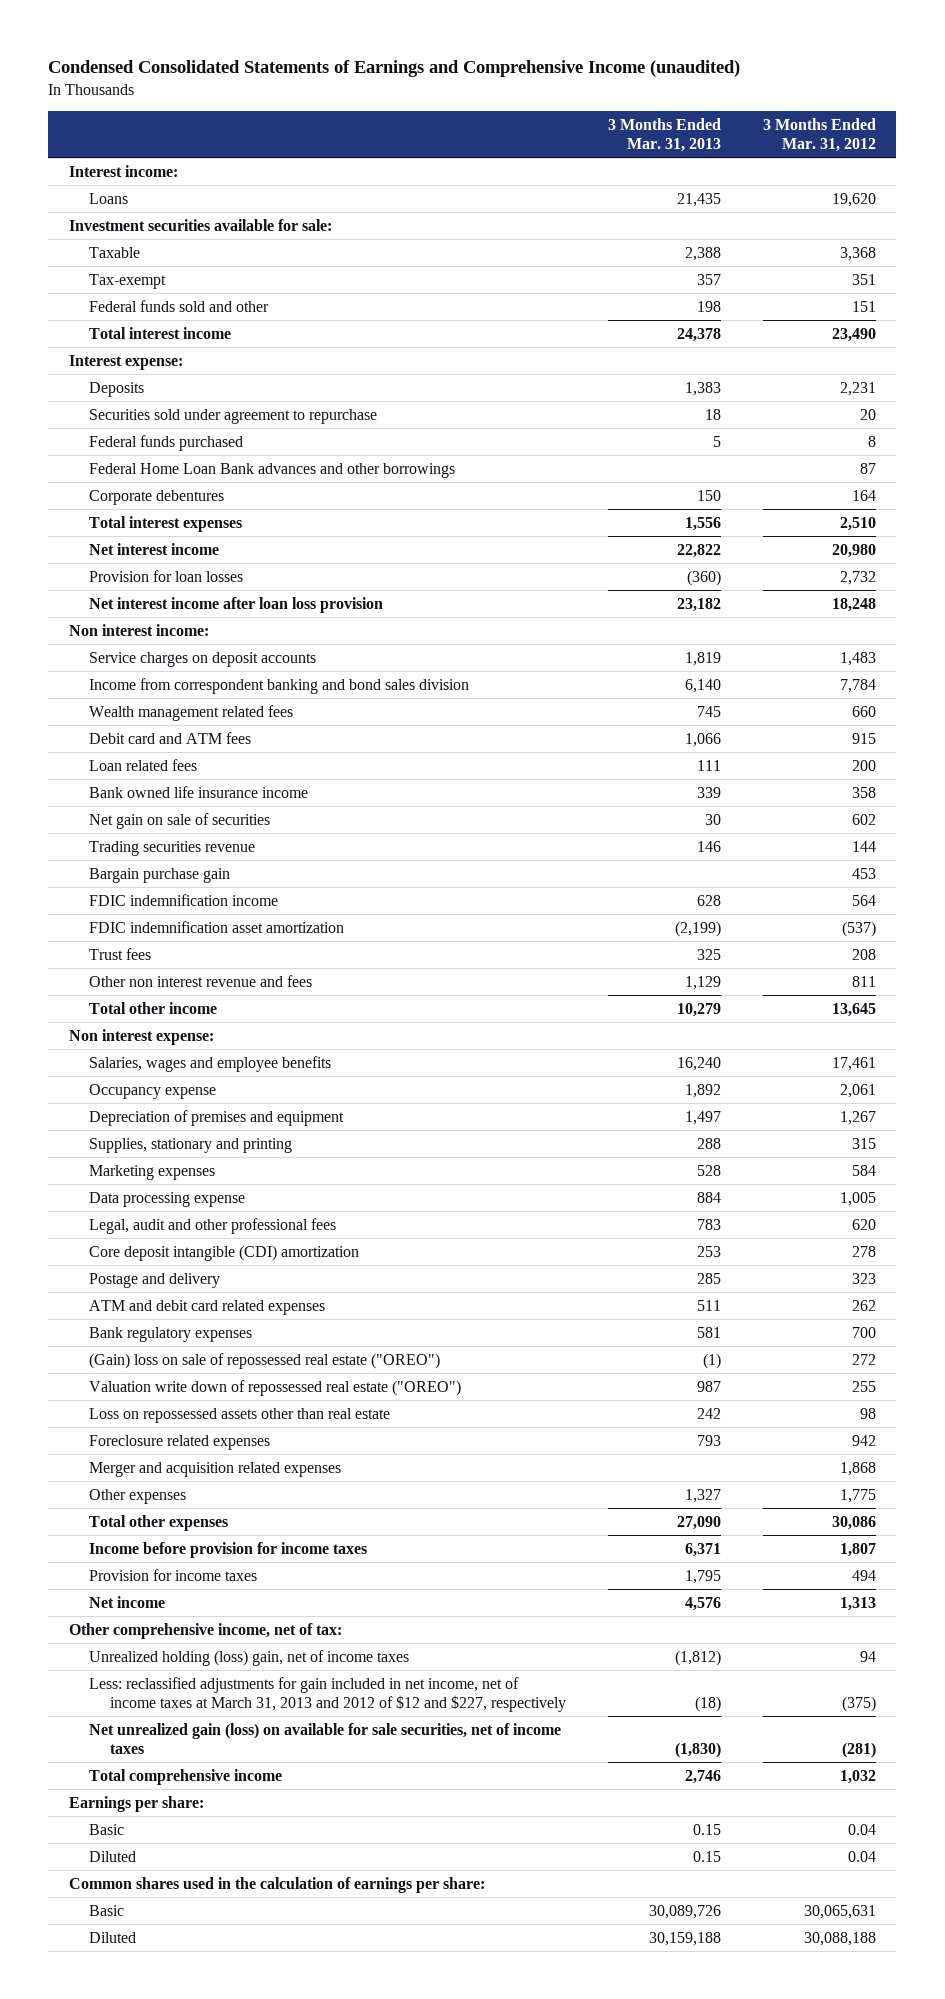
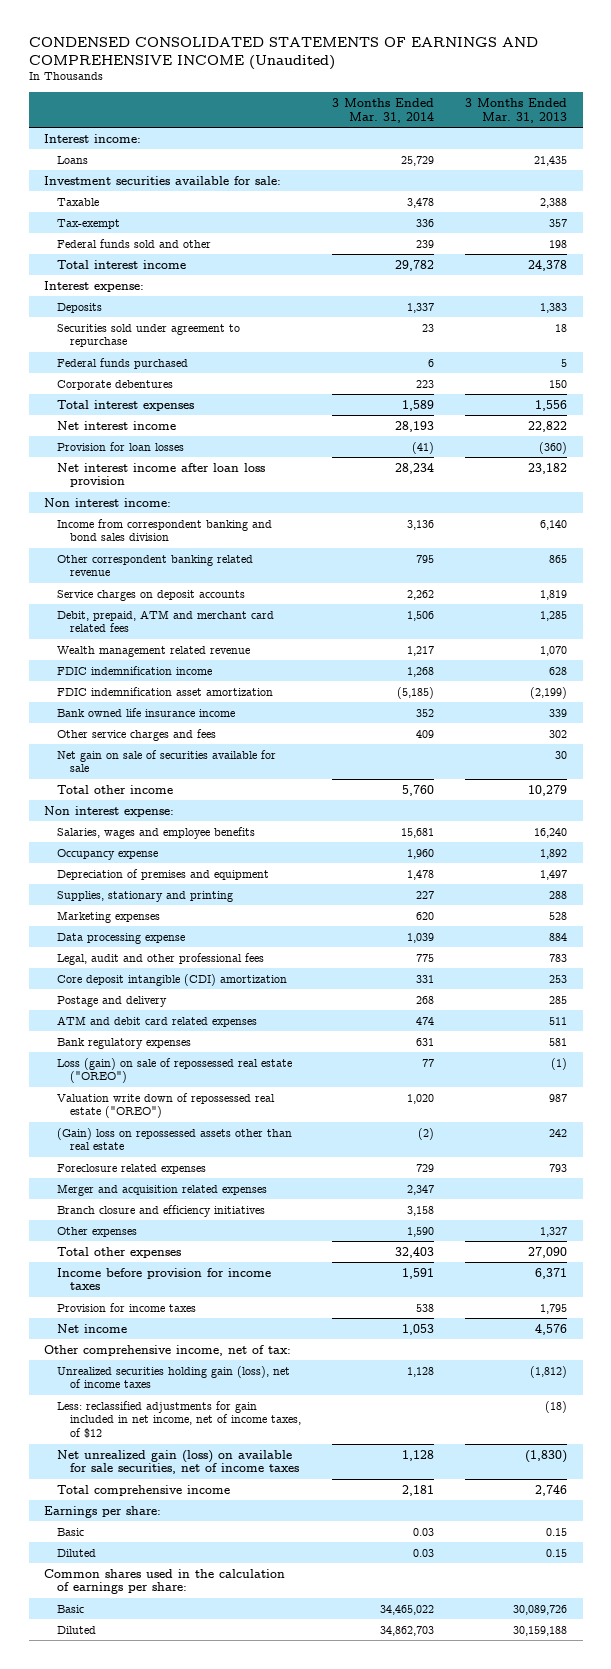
- Condensed Consolidated Statements of Earnings and Comprehensive Income (unaudited)
+ CONDENSED CONSOLIDATED STATEMENTS OF EARNINGS AND COMPREHENSIVE INCOME (Unaudited)
- | 3 Months Ended Mar. 31, 2013 | 3 Months Ended Mar. 31, 2012
+ | 3 Months Ended Mar. 31, 2014 | 3 Months Ended Mar. 31, 2013
- Federal Home Loan Bank advances and other borrowings | | 87
- Wealth management related fees | 745 | 660
- Debit card and ATM fees | 1,066 | 915
- Loan related fees | 111 | 200
- Net gain on sale of securities | 30 | 602
- Trading securities revenue | 146 | 144
- Bargain purchase gain | | 453
+ Other correspondent banking related revenue | 795 | 865
moved down: Service charges on deposit accounts | 2,262 | 1,819
+ Debit, prepaid, ATM and merchant card related fees | 1,506 | 1,285
+ Wealth management related revenue | 1,217 | 1,070
- Trust fees | 325 | 208
- Other non interest revenue and fees | 1,129 | 811
moved down: Bank owned life insurance income | 352 | 339
+ Other service charges and fees | 409 | 302
+ Net gain on sale of securities available for sale | | 30
- (Gain) loss on sale of repossessed real estate ("OREO") | (1) | 272
+ Loss (gain) on sale of repossessed real estate ("OREO") | 77 | (1)
- Loss on repossessed assets other than real estate | 242 | 98
+ (Gain) loss on repossessed assets other than real estate | (2) | 242
+ Branch closure and efficiency initiatives | 3,158 |
- Unrealized holding (loss) gain, net of income taxes | (1,812) | 94
- Less: reclassified adjustments for gain included in net income, net of income taxes at March 31, 2013 and 2012 of $12 and $227, respectively | (18) | (375)
+ Unrealized securities holding gain (loss), net of income taxes | 1,128 | (1,812)
+ Less: reclassified adjustments for gain included in net income, net of income taxes, of $12 | | (18)

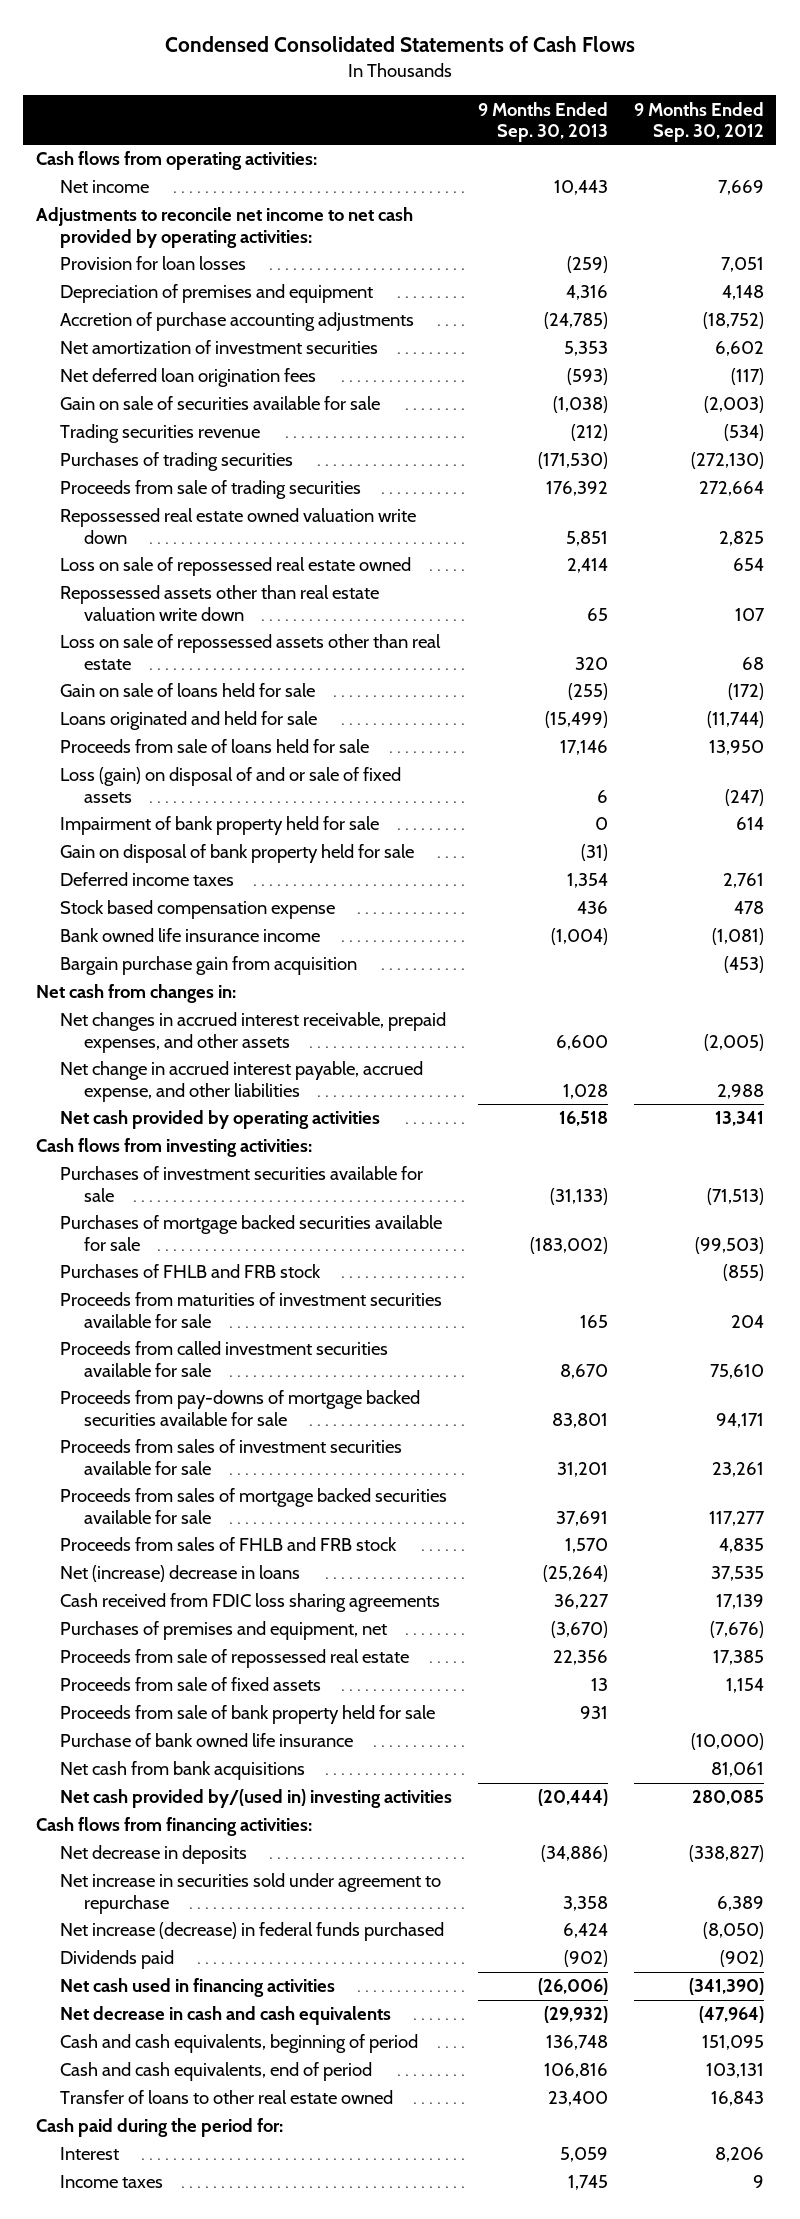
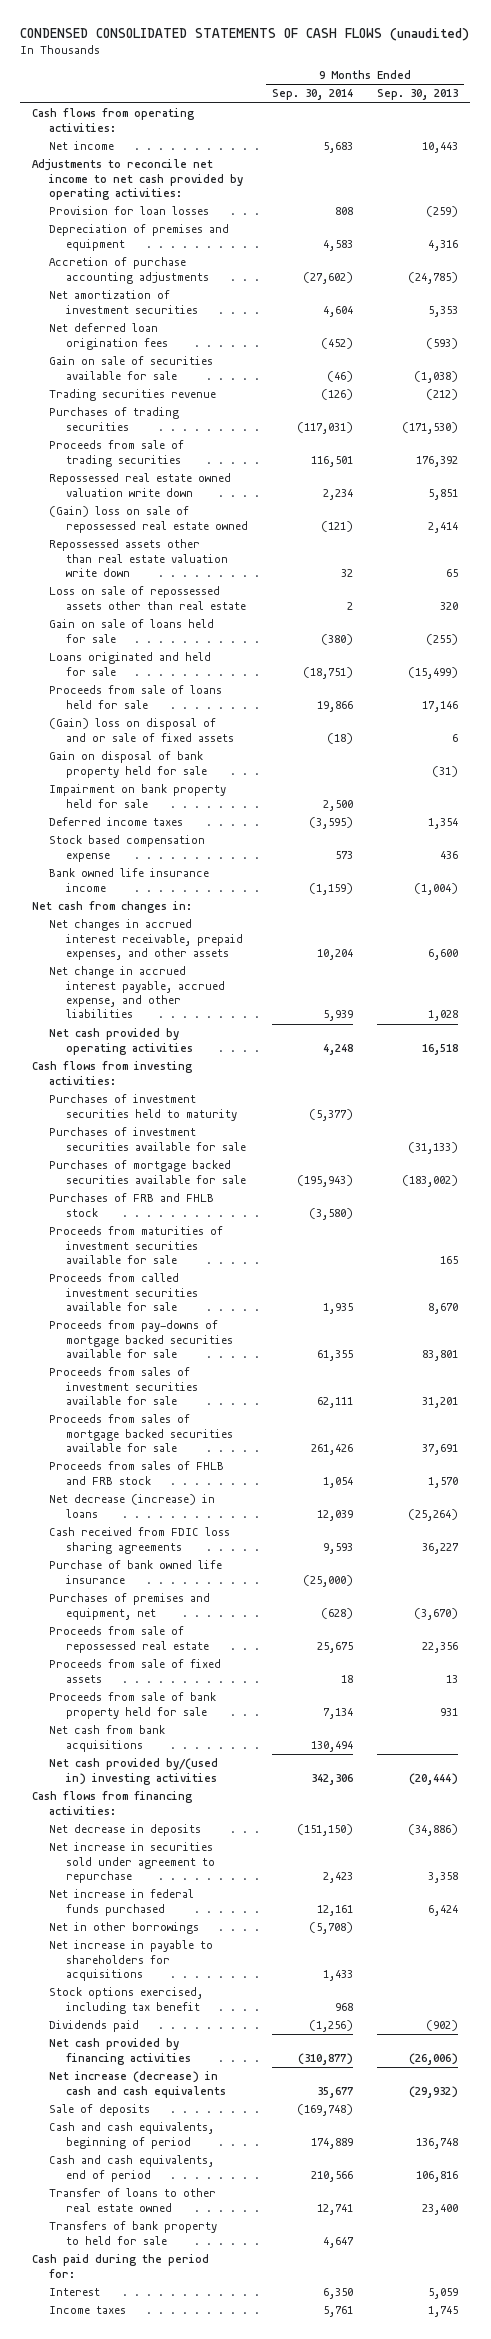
- Condensed Consolidated Statements of Cash Flows
+ CONDENSED CONSOLIDATED STATEMENTS OF CASH FLOWS (unaudited)
- | 9 Months Ended Sep. 30, 2013 | 9 Months Ended Sep. 30, 2012
+ | 9 Months Ended Sep. 30, 2014 | 9 Months Ended Sep. 30, 2013
- Loss on sale of repossessed real estate owned | 2,414 | 654
+ (Gain) loss on sale of repossessed real estate owned | (121) | 2,414
- Loss (gain) on disposal of and or sale of fixed assets | 6 | (247)
- Impairment of bank property held for sale | 0 | 614
+ (Gain) loss on disposal of and or sale of fixed assets | (18) | 6
+ Impairment on bank property held for sale | 2,500 |
- Bargain purchase gain from acquisition | | (453)
+ Purchases of investment securities held to maturity | (5,377) |
- Purchases of FHLB and FRB stock | | (855)
+ Purchases of FRB and FHLB stock | (3,580) |
- Net (increase) decrease in loans | (25,264) | 37,535
+ Net decrease (increase) in loans | 12,039 | (25,264)
moved up: Purchase of bank owned life insurance | (25,000) |
- Net increase (decrease) in federal funds purchased | 6,424 | (8,050)
+ Net increase in federal funds purchased | 12,161 | 6,424
+ Net in other borrowings | (5,708) |
+ Net increase in payable to shareholders for acquisitions | 1,433 |
+ Stock options exercised, including tax benefit | 968 |
- Net cash used in financing activities | (26,006) | (341,390)
- Net decrease in cash and cash equivalents | (29,932) | (47,964)
+ Net cash provided by financing activities | (310,877) | (26,006)
+ Net increase (decrease) in cash and cash equivalents | 35,677 | (29,932)
+ Sale of deposits | (169,748) |
+ Transfers of bank property to held for sale | 4,647 |

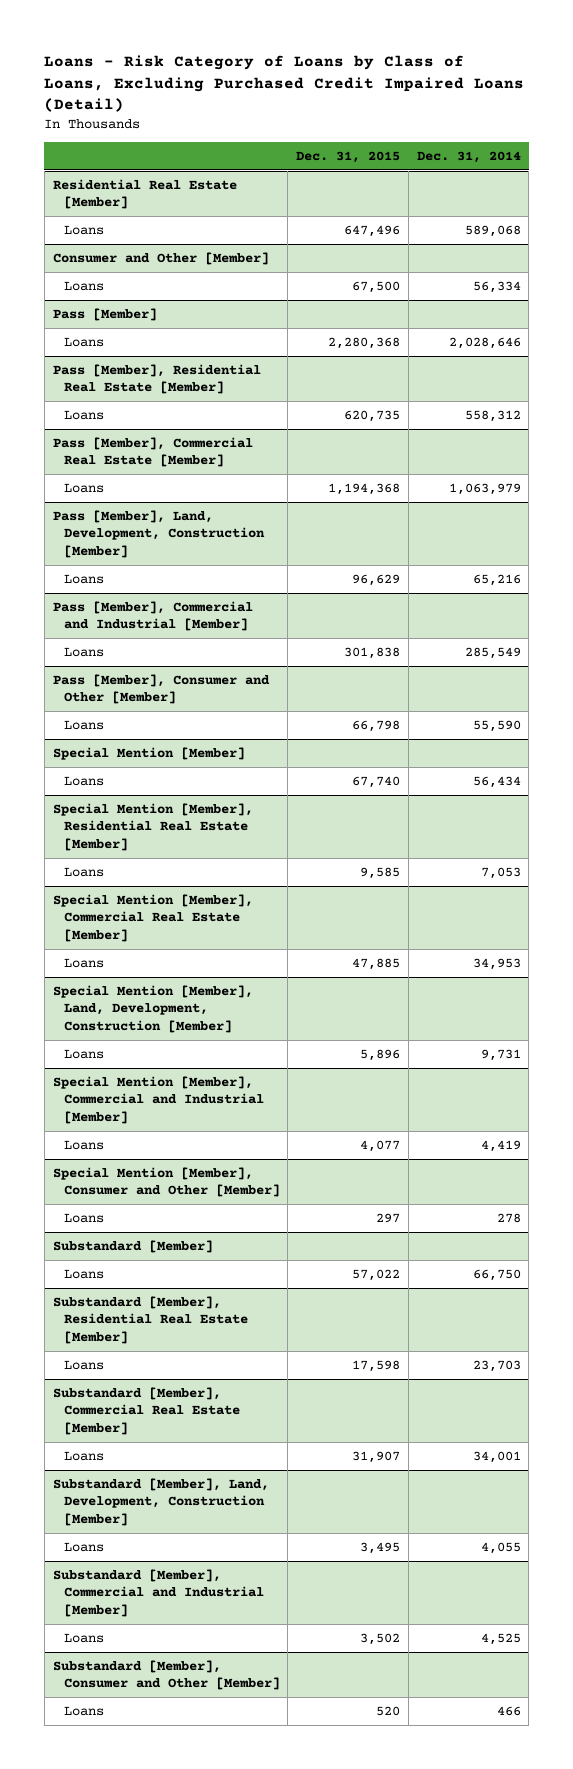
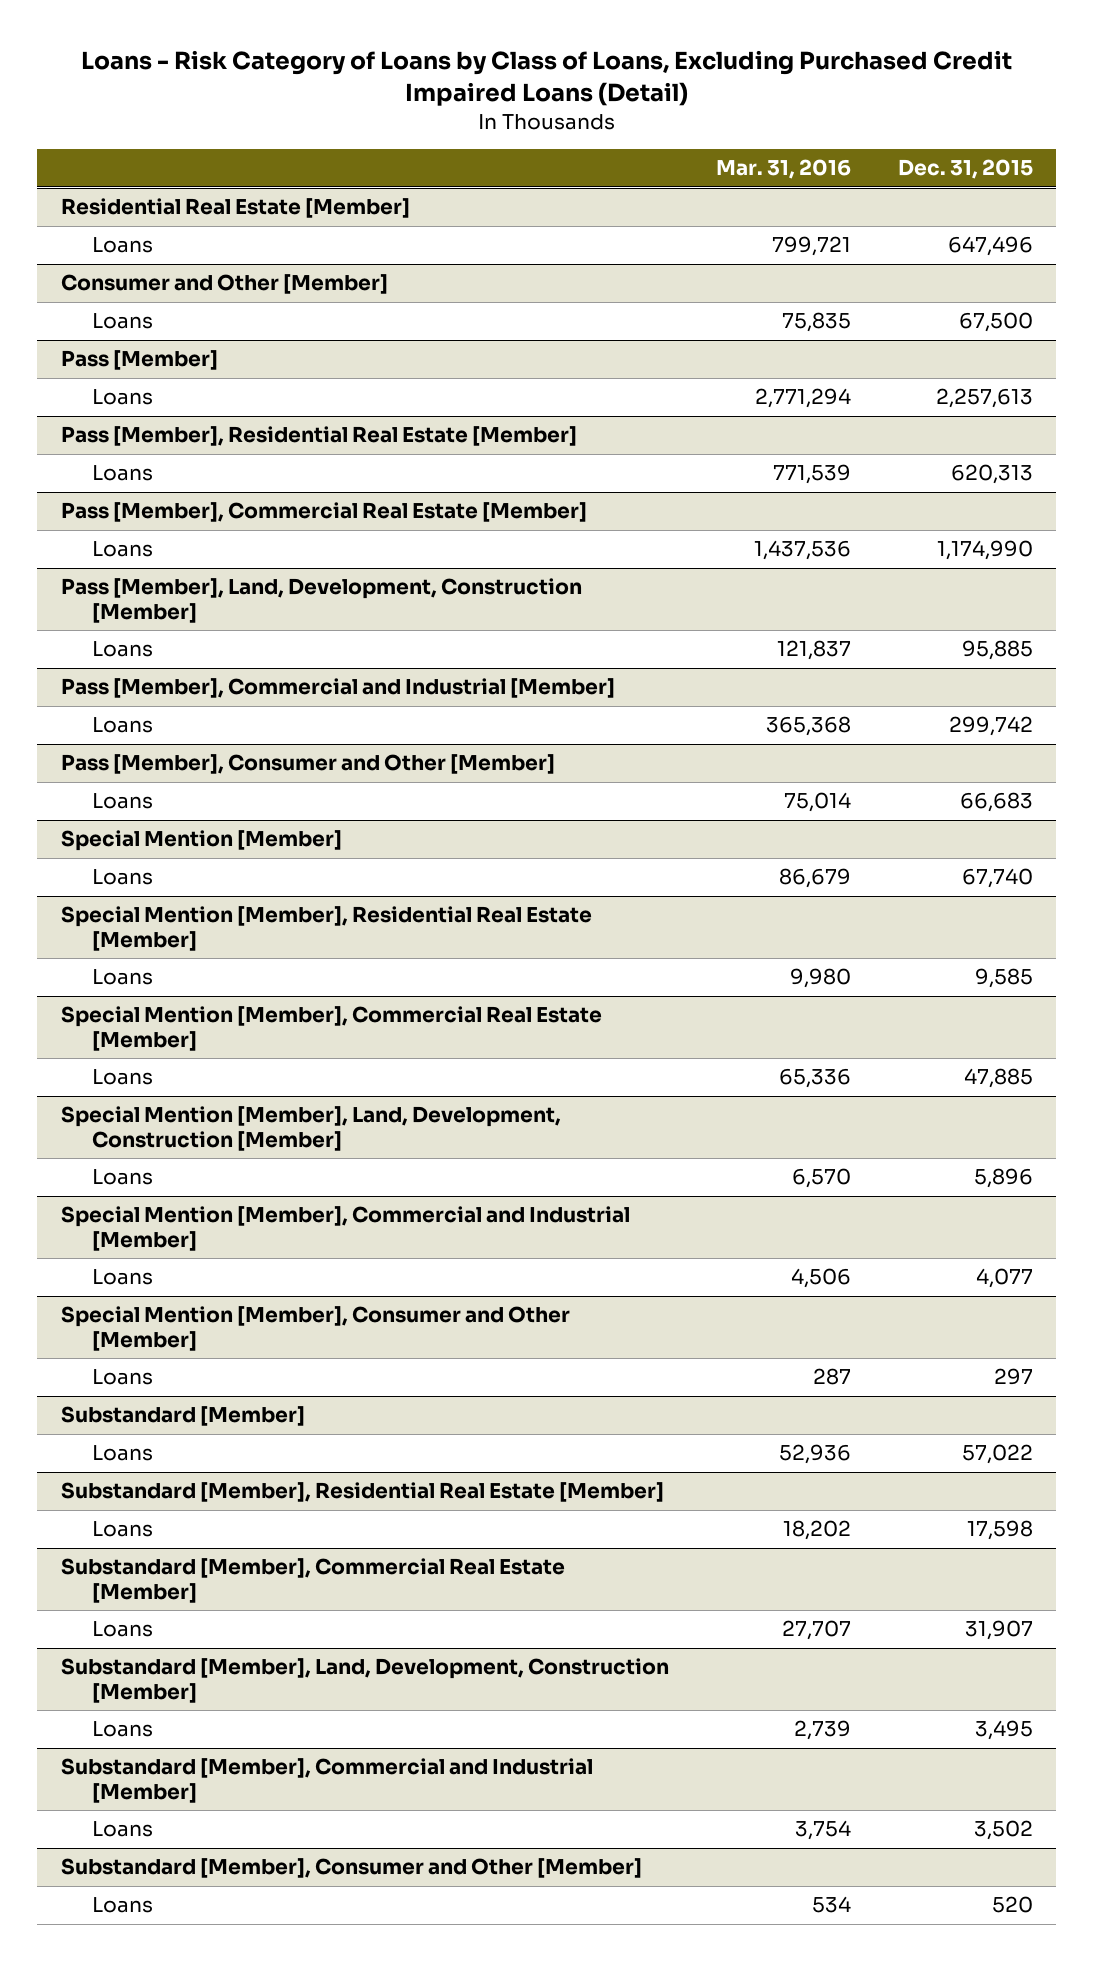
- | Dec. 31, 2015 | Dec. 31, 2014
+ | Mar. 31, 2016 | Dec. 31, 2015
@ Pass [Member]
- Loans | 2,280,368 | 2,028,646
+ Loans | 2,771,294 | 2,257,613
@ Pass [Member], Residential Real Estate [Member]
- Loans | 620,735 | 558,312
+ Loans | 771,539 | 620,313
@ Pass [Member], Commercial Real Estate [Member]
- Loans | 1,194,368 | 1,063,979
+ Loans | 1,437,536 | 1,174,990
@ Pass [Member], Land, Development, Construction [Member]
- Loans | 96,629 | 65,216
+ Loans | 121,837 | 95,885
@ Pass [Member], Commercial and Industrial [Member]
- Loans | 301,838 | 285,549
+ Loans | 365,368 | 299,742
@ Pass [Member], Consumer and Other [Member]
- Loans | 66,798 | 55,590
+ Loans | 75,014 | 66,683

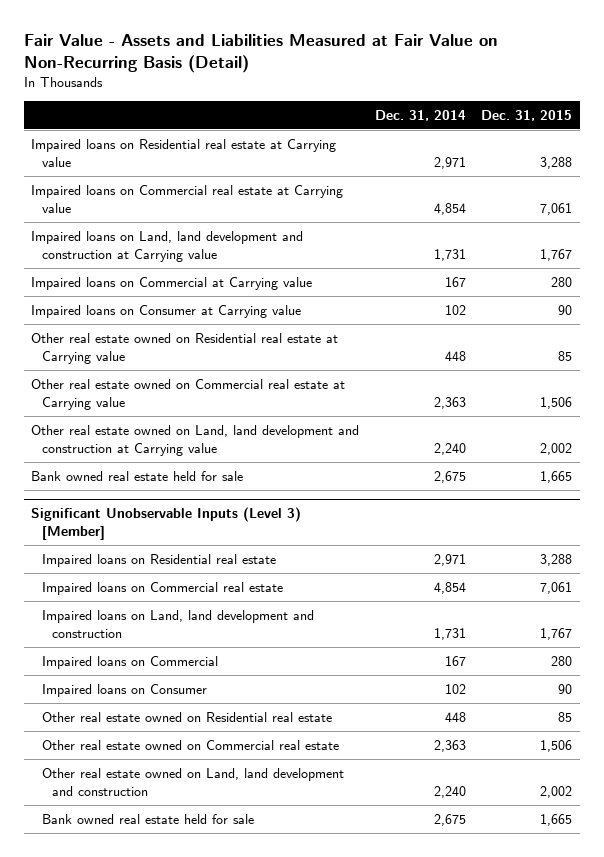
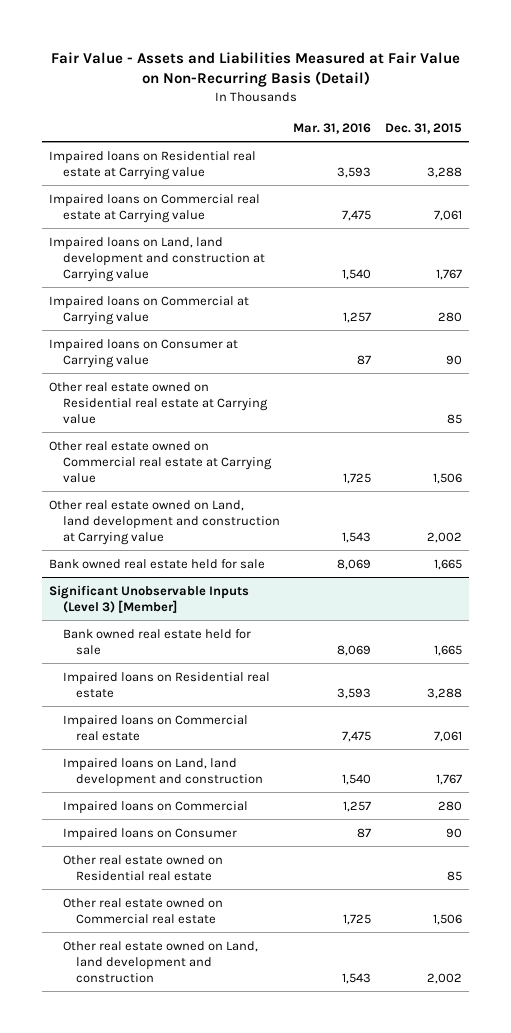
- | Dec. 31, 2014 | Dec. 31, 2015
+ | Mar. 31, 2016 | Dec. 31, 2015
@ Significant Unobservable Inputs (Level 3) [Member]
moved up: Bank owned real estate held for sale | 8,069 | 1,665

